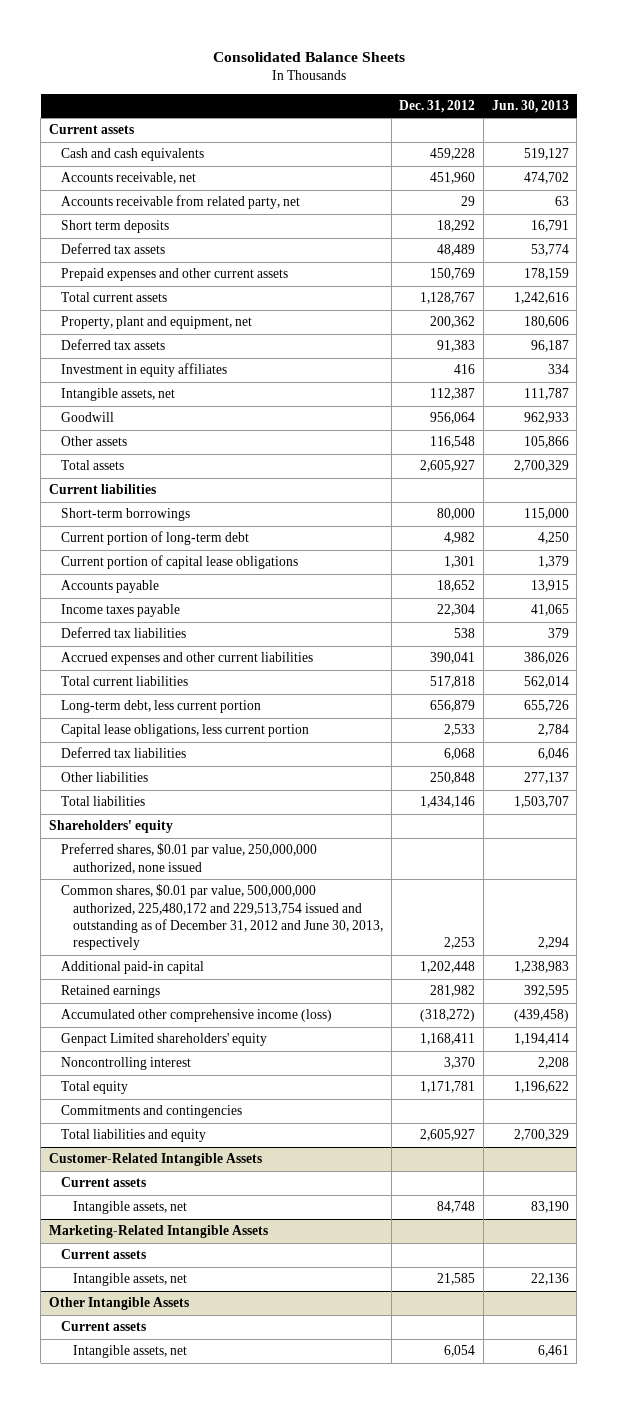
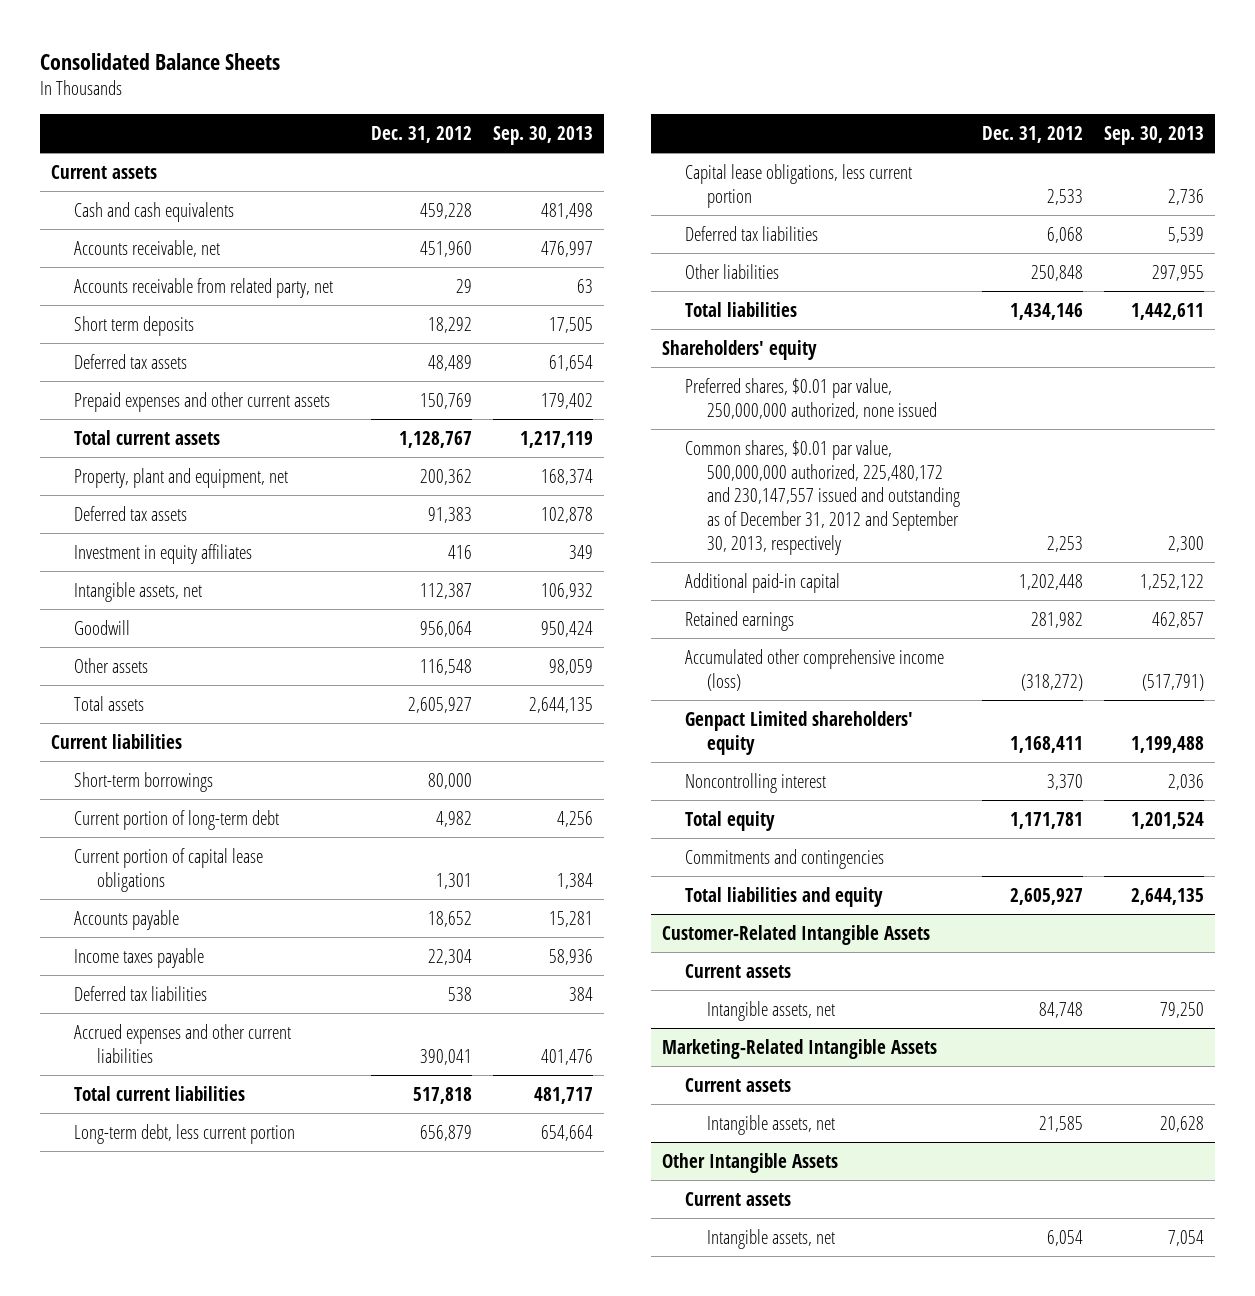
- | Dec. 31, 2012 | Jun. 30, 2013
+ | Dec. 31, 2012 | Sep. 30, 2013
- Common shares, $0.01 par value, 500,000,000 authorized, 225,480,172 and 229,513,754 issued and outstanding as of December 31, 2012 and June 30, 2013, respectively | 2,253 | 2,294
+ Common shares, $0.01 par value, 500,000,000 authorized, 225,480,172 and 230,147,557 issued and outstanding as of December 31, 2012 and September 30, 2013, respectively | 2,253 | 2,300

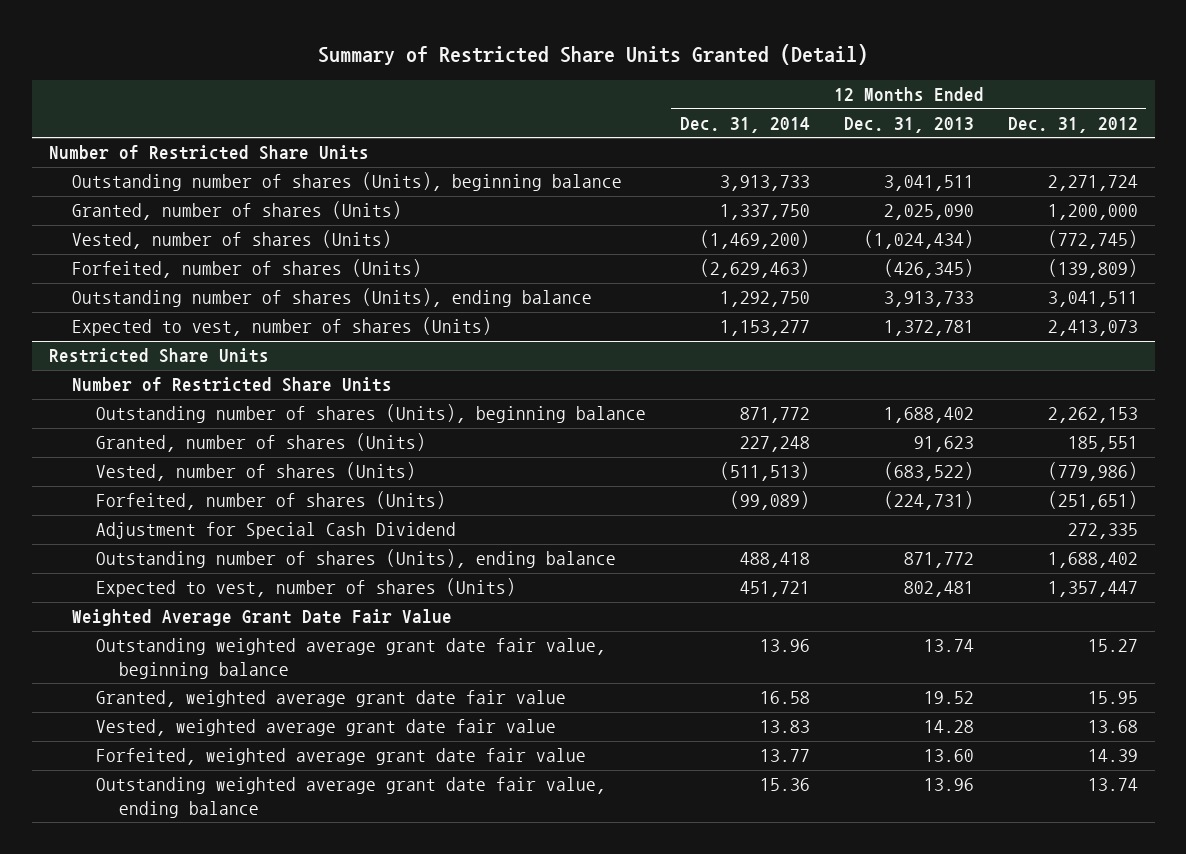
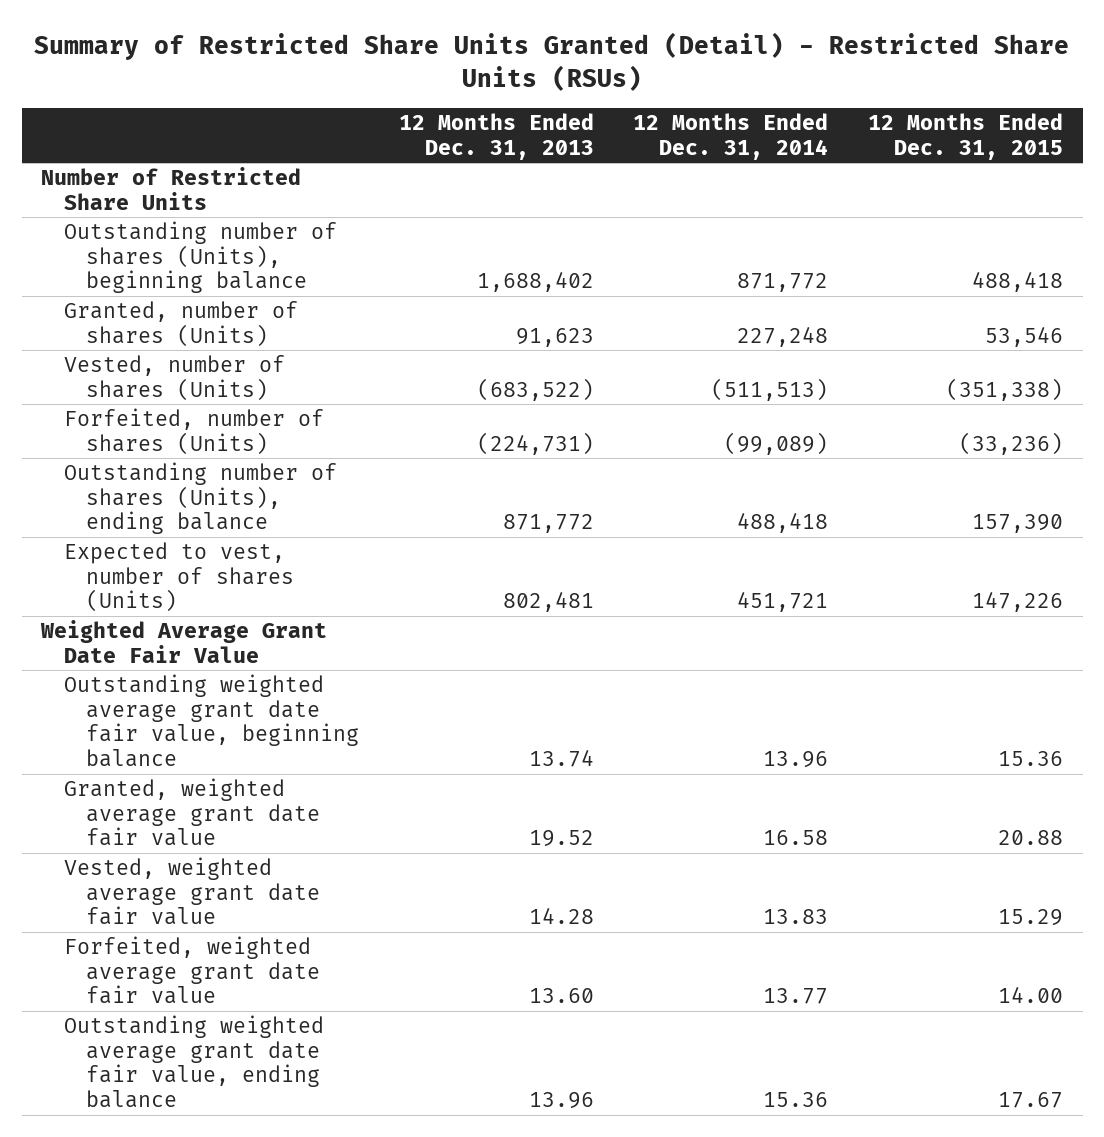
- Summary of Restricted Share Units Granted (Detail)
+ Summary of Restricted Share Units Granted (Detail) - Restricted Share Units (RSUs)
- | 12 Months Ended Dec. 31, 2014 | 12 Months Ended Dec. 31, 2013 | 12 Months Ended Dec. 31, 2012
+ | 12 Months Ended Dec. 31, 2013 | 12 Months Ended Dec. 31, 2014 | 12 Months Ended Dec. 31, 2015
- Outstanding number of shares (Units), beginning balance | 3,913,733 | 3,041,511 | 2,271,724
- Granted, number of shares (Units) | 1,337,750 | 2,025,090 | 1,200,000
- Vested, number of shares (Units) | (1,469,200) | (1,024,434) | (772,745)
- Forfeited, number of shares (Units) | (2,629,463) | (426,345) | (139,809)
- Outstanding number of shares (Units), ending balance | 1,292,750 | 3,913,733 | 3,041,511
- Expected to vest, number of shares (Units) | 1,153,277 | 1,372,781 | 2,413,073
- Restricted Share Units
- Number of Restricted Share Units
- Adjustment for Special Cash Dividend | | | 272,335

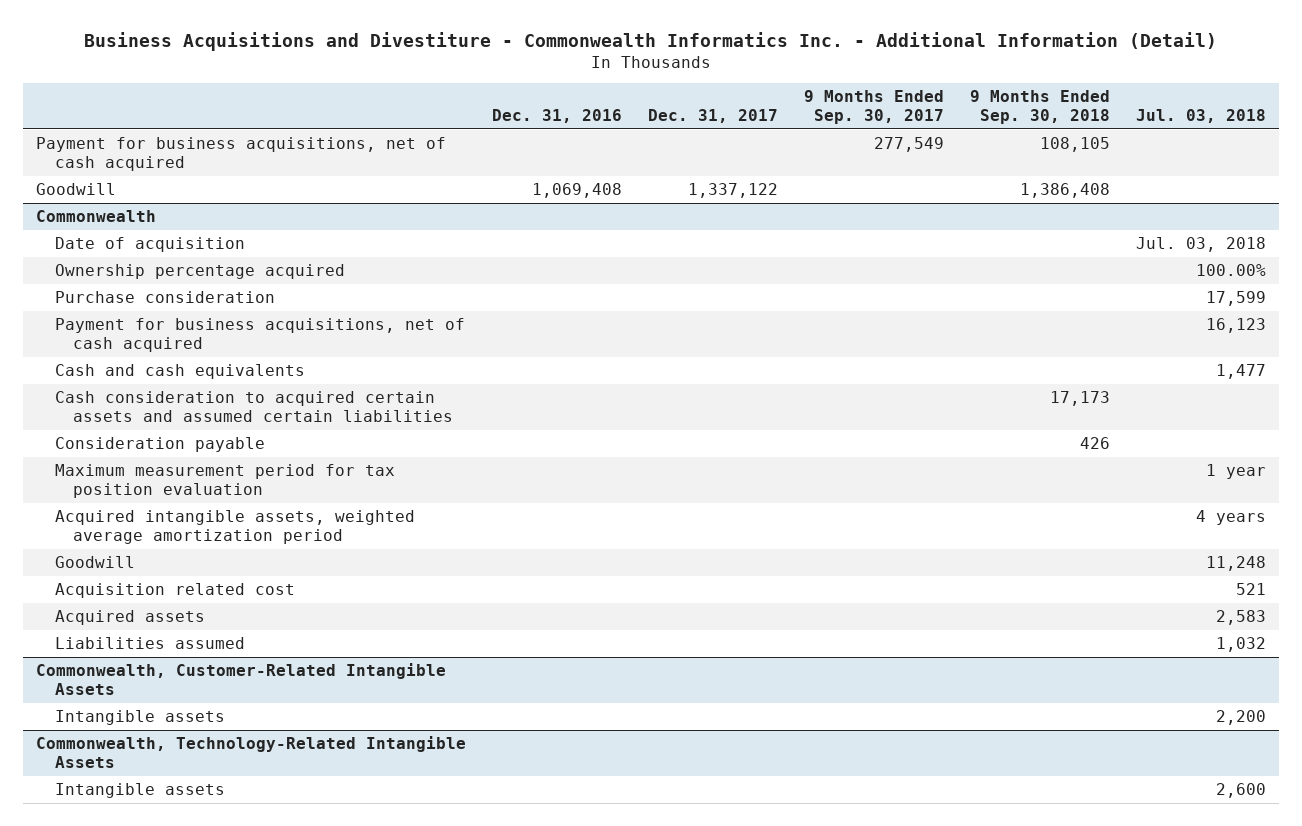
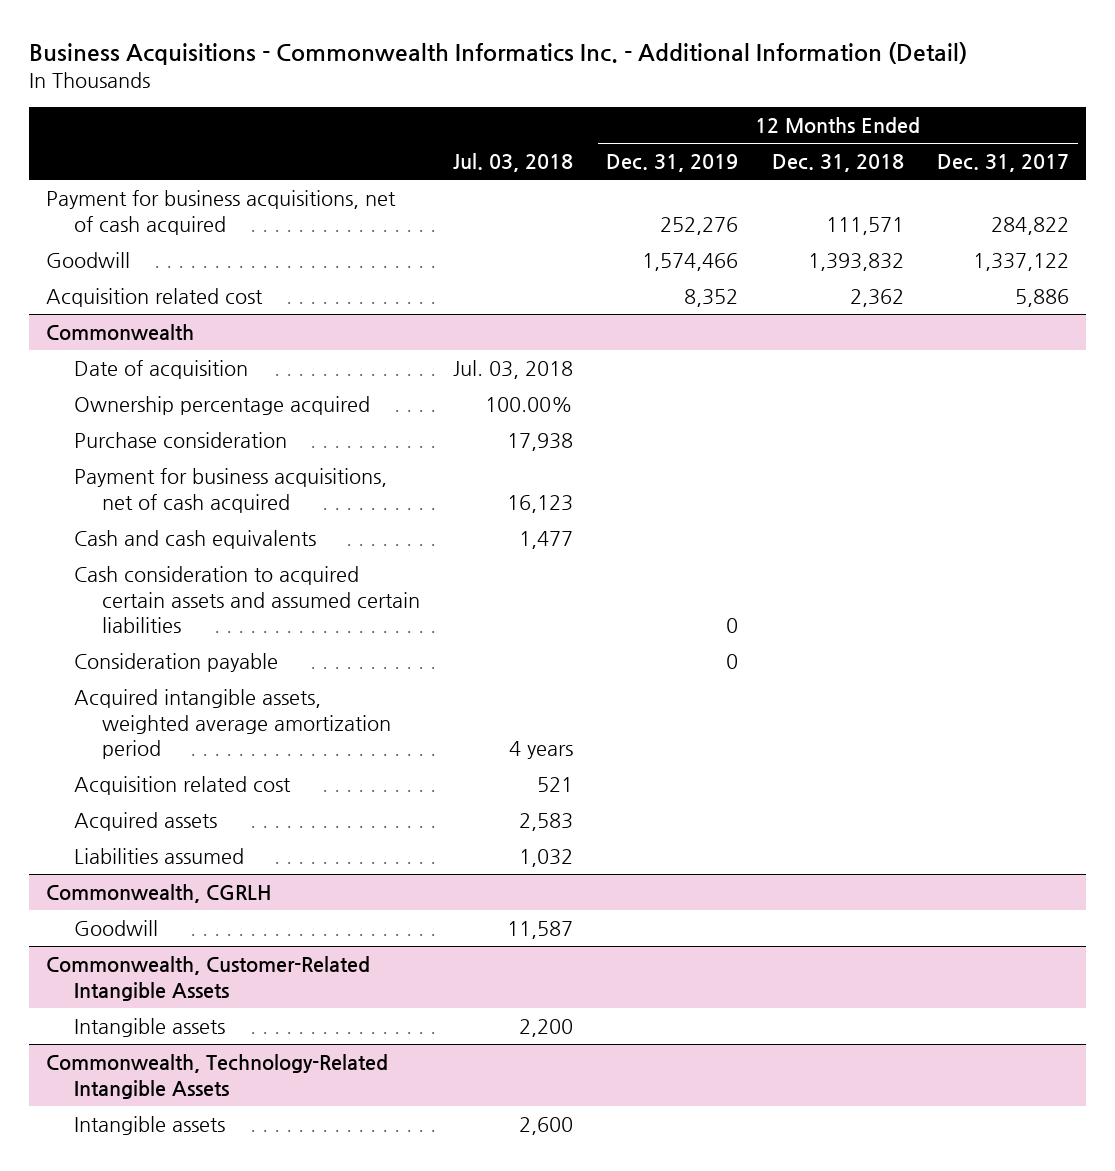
- Business Acquisitions and Divestiture - Commonwealth Informatics Inc. - Additional Information (Detail)
+ Business Acquisitions - Commonwealth Informatics Inc. - Additional Information (Detail)
- | Dec. 31, 2016 | Dec. 31, 2017 | 9 Months Ended Sep. 30, 2017 | 9 Months Ended Sep. 30, 2018 | Jul. 03, 2018
+ | Jul. 03, 2018 | 12 Months Ended Dec. 31, 2019 | 12 Months Ended Dec. 31, 2018 | 12 Months Ended Dec. 31, 2017
+ Acquisition related cost | | 8,352 | 2,362 | 5,886
@ Commonwealth
- Purchase consideration | | | | | 17,599
+ Purchase consideration | 17,938 | | |
- Maximum measurement period for tax position evaluation | | | | | 1 year
- Goodwill | | | | | 11,248
+ Commonwealth, CGRLH
+ Goodwill | 11,587 | | |

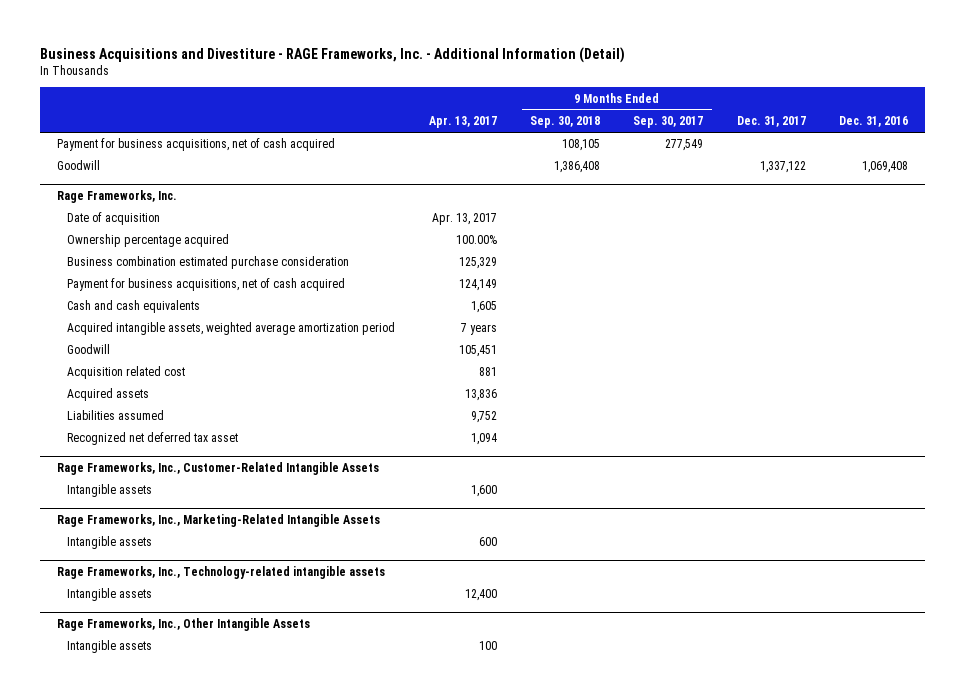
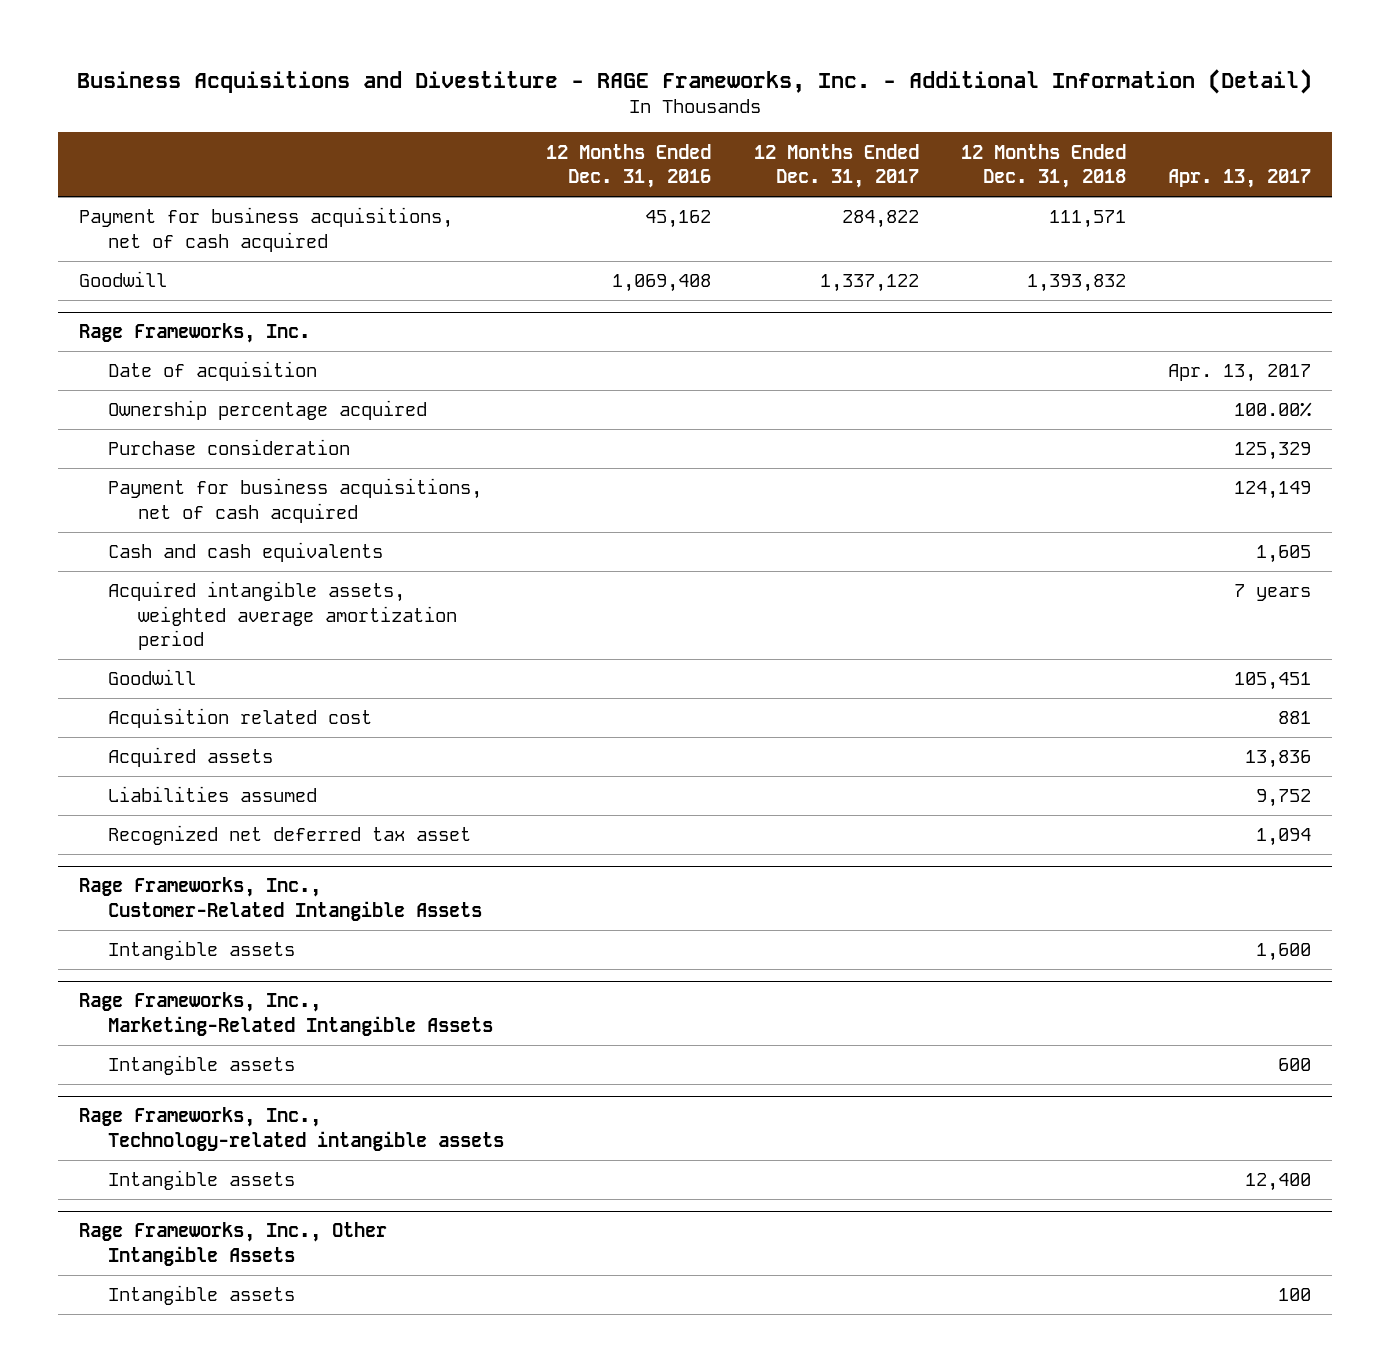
- | Apr. 13, 2017 | 9 Months Ended Sep. 30, 2018 | 9 Months Ended Sep. 30, 2017 | Dec. 31, 2017 | Dec. 31, 2016
+ | 12 Months Ended Dec. 31, 2016 | 12 Months Ended Dec. 31, 2017 | 12 Months Ended Dec. 31, 2018 | Apr. 13, 2017
@ Rage Frameworks, Inc.
- Business combination estimated purchase consideration | 125,329 | | | |
+ Purchase consideration | | | | 125,329

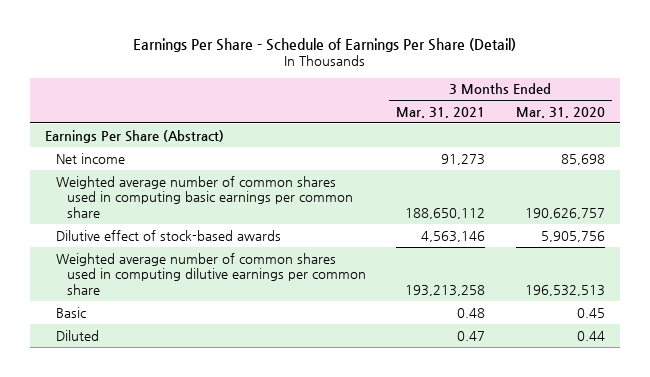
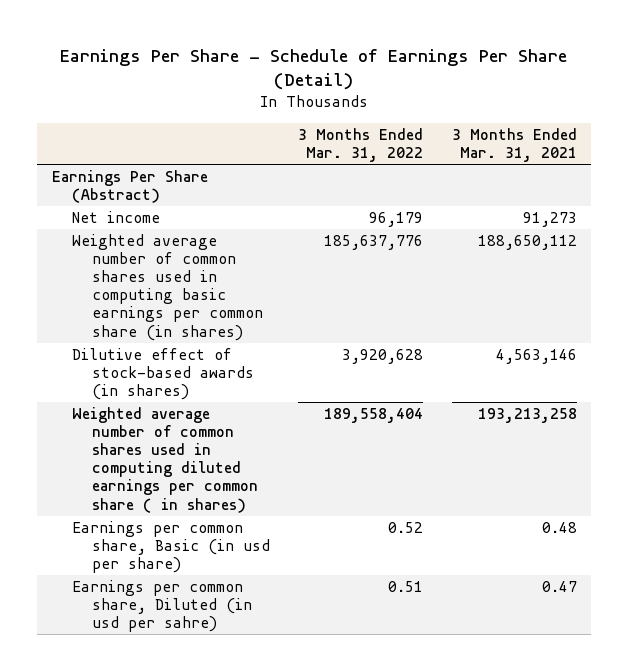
- | 3 Months Ended Mar. 31, 2021 | 3 Months Ended Mar. 31, 2020
+ | 3 Months Ended Mar. 31, 2022 | 3 Months Ended Mar. 31, 2021
- Weighted average number of common shares used in computing basic earnings per common share | 188,650,112 | 190,626,757
- Dilutive effect of stock-based awards | 4,563,146 | 5,905,756
- Weighted average number of common shares used in computing dilutive earnings per common share | 193,213,258 | 196,532,513
- Basic | 0.48 | 0.45
- Diluted | 0.47 | 0.44
+ Weighted average number of common shares used in computing basic earnings per common share (in shares) | 185,637,776 | 188,650,112
+ Dilutive effect of stock-based awards (in shares) | 3,920,628 | 4,563,146
+ Weighted average number of common shares used in computing diluted earnings per common share ( in shares) | 189,558,404 | 193,213,258
+ Earnings per common share, Basic (in usd per share) | 0.52 | 0.48
+ Earnings per common share, Diluted (in usd per sahre) | 0.51 | 0.47

